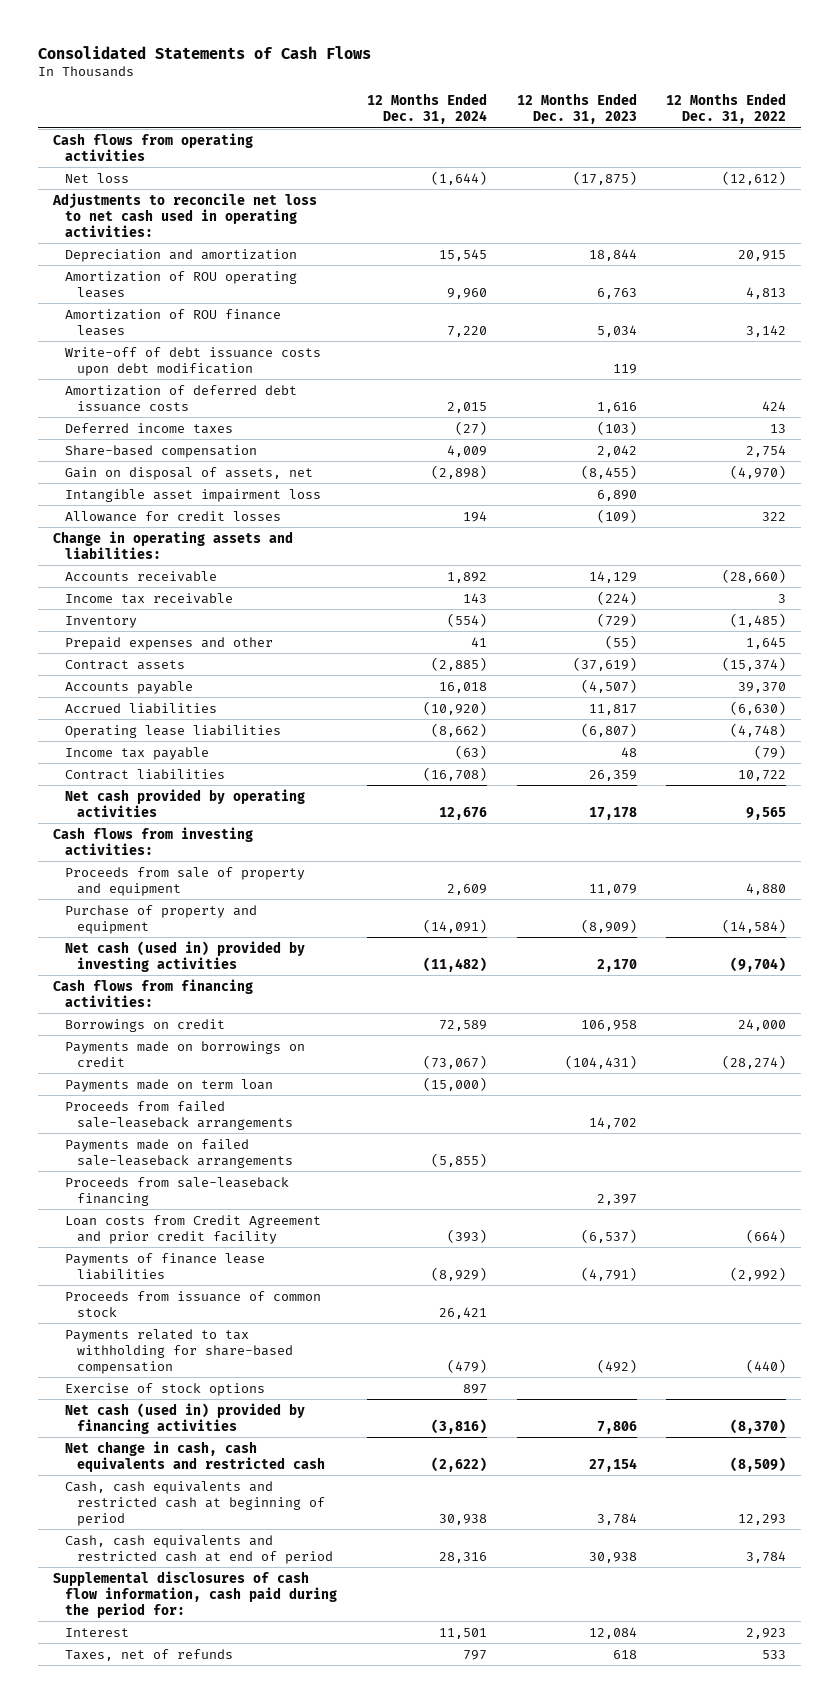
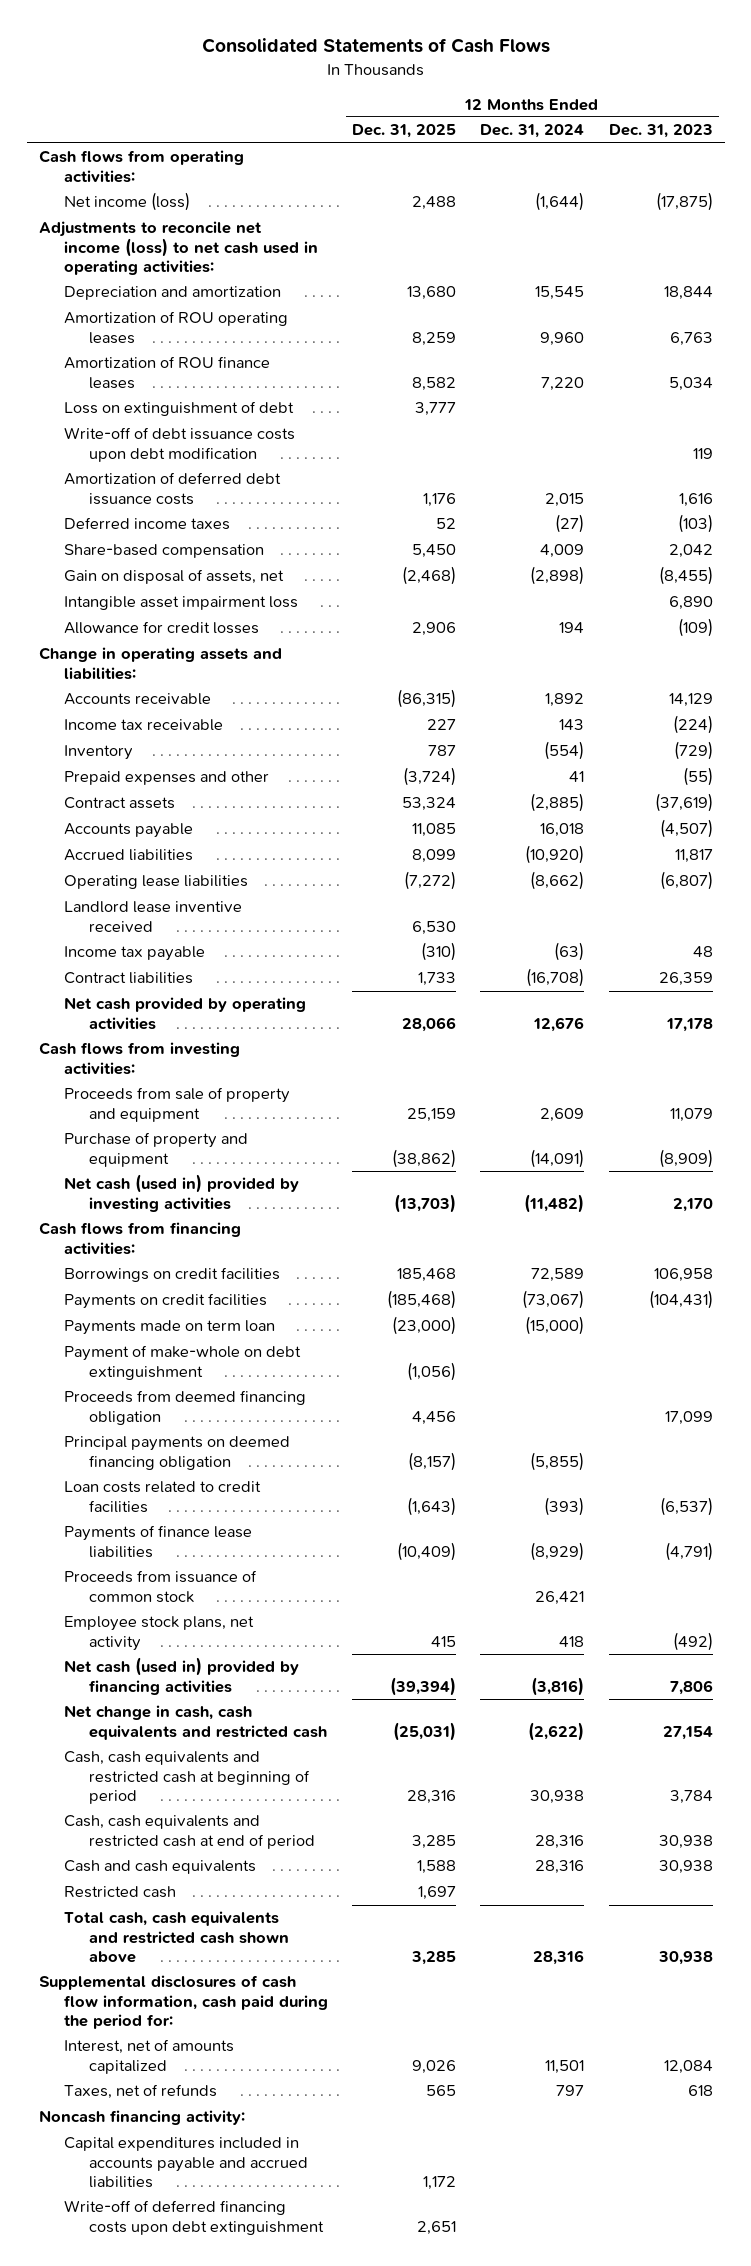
- | 12 Months Ended Dec. 31, 2024 | 12 Months Ended Dec. 31, 2023 | 12 Months Ended Dec. 31, 2022
+ | 12 Months Ended Dec. 31, 2025 | 12 Months Ended Dec. 31, 2024 | 12 Months Ended Dec. 31, 2023
- Cash flows from operating activities
- Net loss | (1,644) | (17,875) | (12,612)
- Adjustments to reconcile net loss to net cash used in operating activities:
+ Cash flows from operating activities:
+ Net income (loss) | 2,488 | (1,644) | (17,875)
+ Adjustments to reconcile net income (loss) to net cash used in operating activities:
+ Loss on extinguishment of debt | 3,777 | |
+ Landlord lease inventive received | 6,530 | |
- Borrowings on credit | 72,589 | 106,958 | 24,000
- Payments made on borrowings on credit | (73,067) | (104,431) | (28,274)
+ Borrowings on credit facilities | 185,468 | 72,589 | 106,958
+ Payments on credit facilities | (185,468) | (73,067) | (104,431)
- Proceeds from failed sale-leaseback arrangements | | 14,702 |
- Payments made on failed sale-leaseback arrangements | (5,855) | |
- Proceeds from sale-leaseback financing | | 2,397 |
- Loan costs from Credit Agreement and prior credit facility | (393) | (6,537) | (664)
+ Payment of make-whole on debt extinguishment | (1,056) | |
+ Proceeds from deemed financing obligation | 4,456 | | 17,099
+ Principal payments on deemed financing obligation | (8,157) | (5,855) |
+ Loan costs related to credit facilities | (1,643) | (393) | (6,537)
- Payments related to tax withholding for share-based compensation | (479) | (492) | (440)
- Exercise of stock options | 897 | |
+ Employee stock plans, net activity | 415 | 418 | (492)
+ Cash and cash equivalents | 1,588 | 28,316 | 30,938
+ Restricted cash | 1,697 | |
+ Total cash, cash equivalents and restricted cash shown above | 3,285 | 28,316 | 30,938
- Interest | 11,501 | 12,084 | 2,923
+ Interest, net of amounts capitalized | 9,026 | 11,501 | 12,084
+ Noncash financing activity:
+ Capital expenditures included in accounts payable and accrued liabilities | 1,172 | |
+ Write-off of deferred financing costs upon debt extinguishment | 2,651 | |

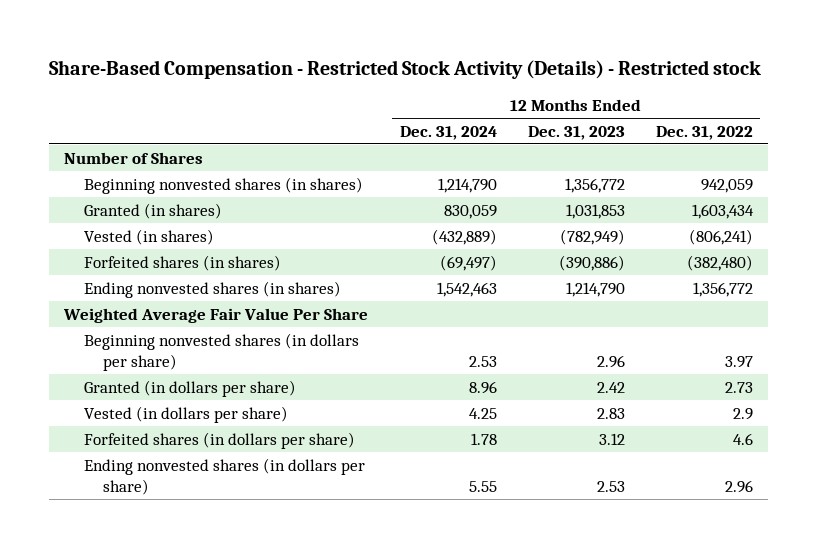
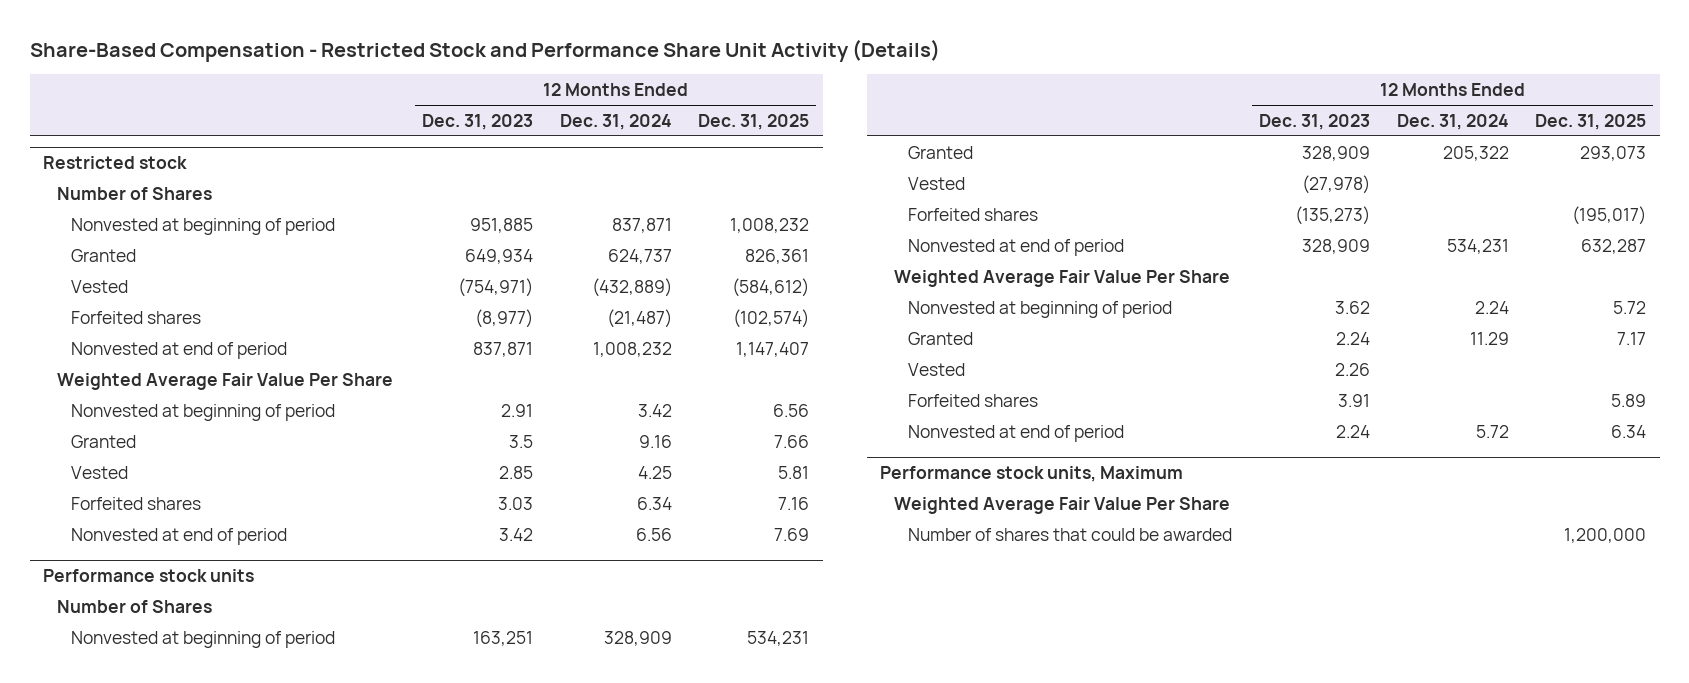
- Share-Based Compensation - Restricted Stock Activity (Details) - Restricted stock
+ Share-Based Compensation - Restricted Stock and Performance Share Unit Activity (Details)
- | 12 Months Ended Dec. 31, 2024 | 12 Months Ended Dec. 31, 2023 | 12 Months Ended Dec. 31, 2022
+ | 12 Months Ended Dec. 31, 2023 | 12 Months Ended Dec. 31, 2024 | 12 Months Ended Dec. 31, 2025
+ Restricted stock
- Beginning nonvested shares (in shares) | 1,214,790 | 1,356,772 | 942,059
- Granted (in shares) | 830,059 | 1,031,853 | 1,603,434
- Vested (in shares) | (432,889) | (782,949) | (806,241)
- Forfeited shares (in shares) | (69,497) | (390,886) | (382,480)
- Ending nonvested shares (in shares) | 1,542,463 | 1,214,790 | 1,356,772
+ Nonvested at beginning of period | 951,885 | 837,871 | 1,008,232
+ Granted | 649,934 | 624,737 | 826,361
+ Vested | (754,971) | (432,889) | (584,612)
+ Forfeited shares | (8,977) | (21,487) | (102,574)
+ Nonvested at end of period | 837,871 | 1,008,232 | 1,147,407
- Beginning nonvested shares (in dollars per share) | 2.53 | 2.96 | 3.97
- Granted (in dollars per share) | 8.96 | 2.42 | 2.73
- Vested (in dollars per share) | 4.25 | 2.83 | 2.9
- Forfeited shares (in dollars per share) | 1.78 | 3.12 | 4.6
- Ending nonvested shares (in dollars per share) | 5.55 | 2.53 | 2.96
+ Nonvested at beginning of period | 2.91 | 3.42 | 6.56
+ Granted | 3.5 | 9.16 | 7.66
+ Vested | 2.85 | 4.25 | 5.81
+ Forfeited shares | 3.03 | 6.34 | 7.16
+ Nonvested at end of period | 3.42 | 6.56 | 7.69
+ Performance stock units
+ Number of Shares
+ Nonvested at beginning of period | 163,251 | 328,909 | 534,231
+ Granted | 328,909 | 205,322 | 293,073
+ Vested | (27,978) | |
+ Forfeited shares | (135,273) | | (195,017)
+ Nonvested at end of period | 328,909 | 534,231 | 632,287
+ Weighted Average Fair Value Per Share
+ Nonvested at beginning of period | 3.62 | 2.24 | 5.72
+ Granted | 2.24 | 11.29 | 7.17
+ Vested | 2.26 | |
+ Forfeited shares | 3.91 | | 5.89
+ Nonvested at end of period | 2.24 | 5.72 | 6.34
+ Performance stock units, Maximum
+ Weighted Average Fair Value Per Share
+ Number of shares that could be awarded | | | 1,200,000

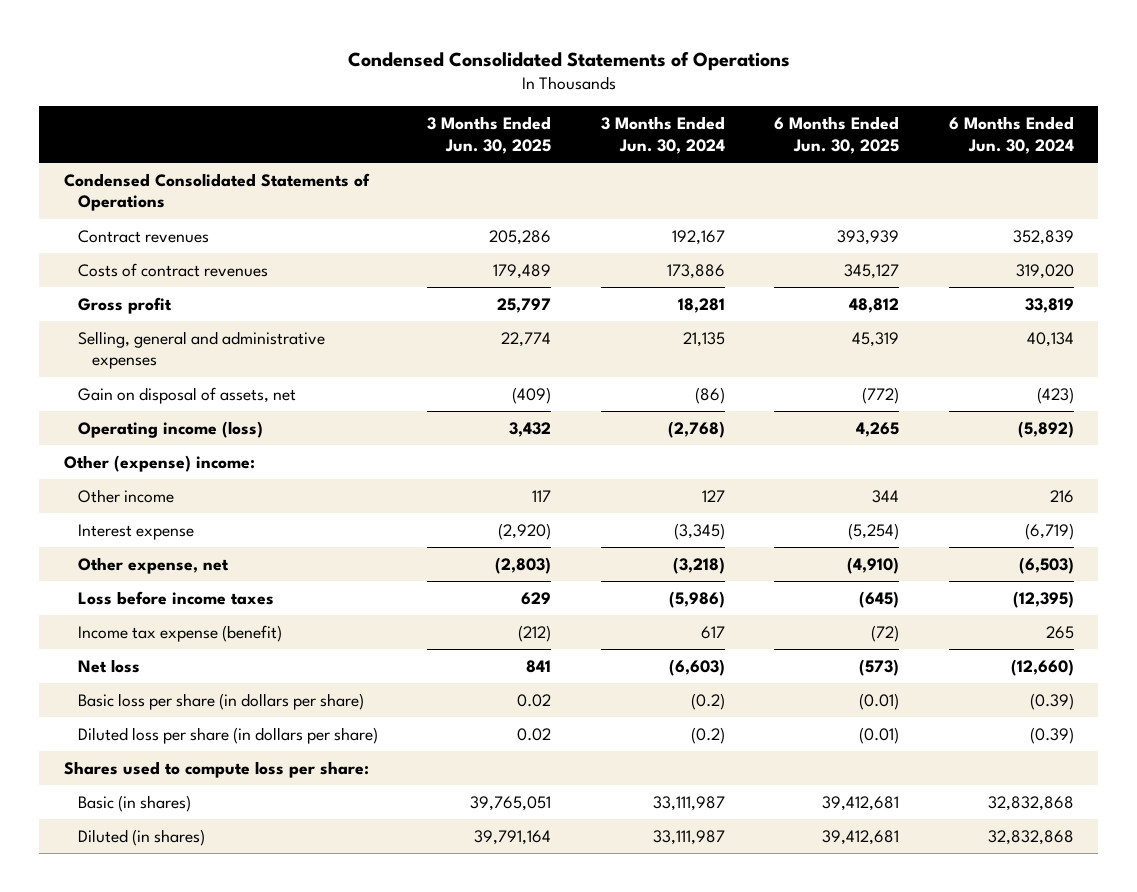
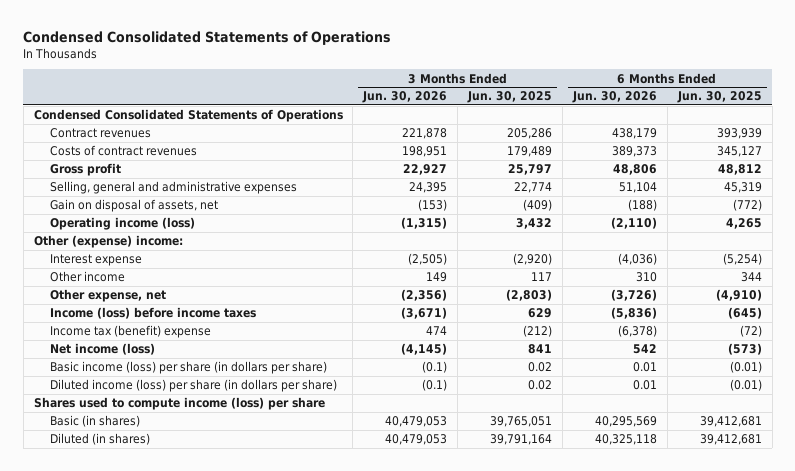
- | 3 Months Ended Jun. 30, 2025 | 3 Months Ended Jun. 30, 2024 | 6 Months Ended Jun. 30, 2025 | 6 Months Ended Jun. 30, 2024
+ | 3 Months Ended Jun. 30, 2026 | 3 Months Ended Jun. 30, 2025 | 6 Months Ended Jun. 30, 2026 | 6 Months Ended Jun. 30, 2025
moved down: Other income | 149 | 117 | 310 | 344
- Loss before income taxes | 629 | (5,986) | (645) | (12,395)
- Income tax expense (benefit) | (212) | 617 | (72) | 265
- Net loss | 841 | (6,603) | (573) | (12,660)
- Basic loss per share (in dollars per share) | 0.02 | (0.2) | (0.01) | (0.39)
- Diluted loss per share (in dollars per share) | 0.02 | (0.2) | (0.01) | (0.39)
- Shares used to compute loss per share:
+ Income (loss) before income taxes | (3,671) | 629 | (5,836) | (645)
+ Income tax (benefit) expense | 474 | (212) | (6,378) | (72)
+ Net income (loss) | (4,145) | 841 | 542 | (573)
+ Basic income (loss) per share (in dollars per share) | (0.1) | 0.02 | 0.01 | (0.01)
+ Diluted income (loss) per share (in dollars per share) | (0.1) | 0.02 | 0.01 | (0.01)
+ Shares used to compute income (loss) per share

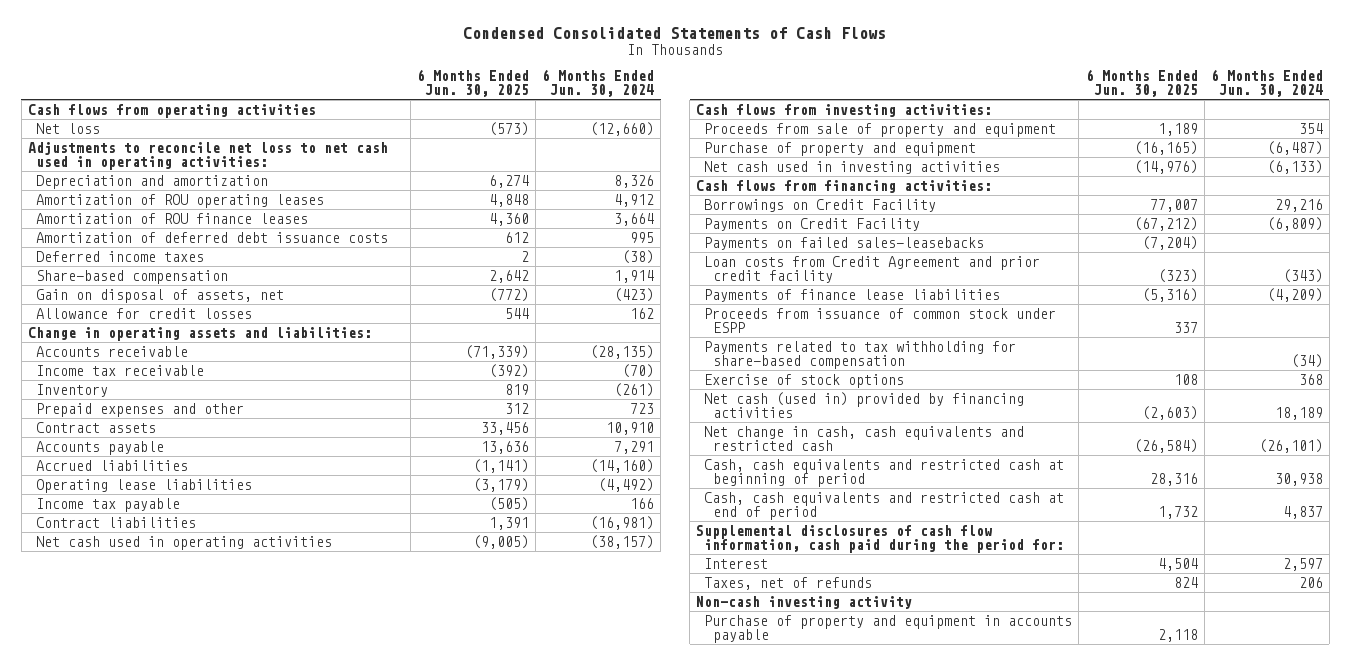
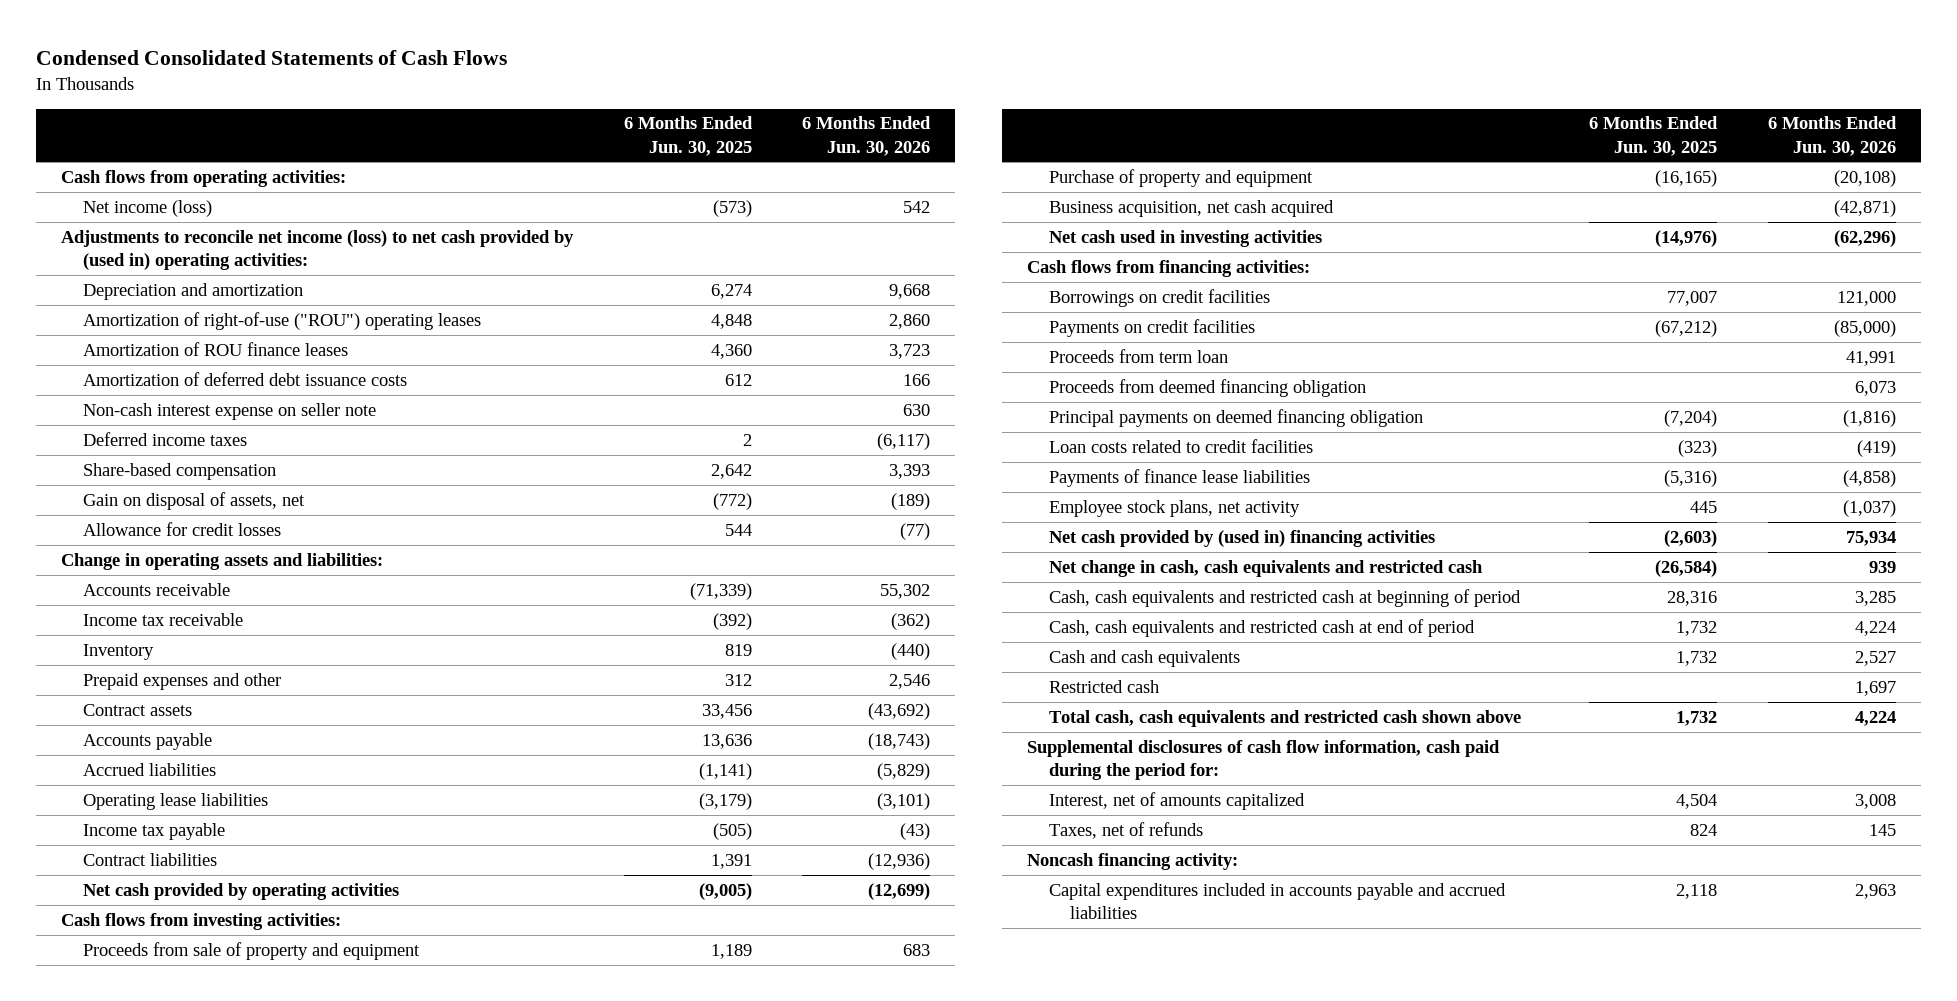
- | 6 Months Ended Jun. 30, 2025 | 6 Months Ended Jun. 30, 2024
+ | 6 Months Ended Jun. 30, 2025 | 6 Months Ended Jun. 30, 2026
- Cash flows from operating activities
- Net loss | (573) | (12,660)
- Adjustments to reconcile net loss to net cash used in operating activities:
+ Cash flows from operating activities:
+ Net income (loss) | (573) | 542
+ Adjustments to reconcile net income (loss) to net cash provided by (used in) operating activities:
- Amortization of ROU operating leases | 4,848 | 4,912
+ Amortization of right-of-use ("ROU") operating leases | 4,848 | 2,860
+ Non-cash interest expense on seller note | | 630
- Net cash used in operating activities | (9,005) | (38,157)
+ Net cash provided by operating activities | (9,005) | (12,699)
+ Business acquisition, net cash acquired | | (42,871)
- Borrowings on Credit Facility | 77,007 | 29,216
- Payments on Credit Facility | (67,212) | (6,809)
- Payments on failed sales-leasebacks | (7,204) |
- Loan costs from Credit Agreement and prior credit facility | (323) | (343)
+ Borrowings on credit facilities | 77,007 | 121,000
+ Payments on credit facilities | (67,212) | (85,000)
+ Proceeds from term loan | | 41,991
+ Proceeds from deemed financing obligation | | 6,073
+ Principal payments on deemed financing obligation | (7,204) | (1,816)
+ Loan costs related to credit facilities | (323) | (419)
- Proceeds from issuance of common stock under ESPP | 337 |
- Payments related to tax withholding for share-based compensation | | (34)
- Exercise of stock options | 108 | 368
- Net cash (used in) provided by financing activities | (2,603) | 18,189
+ Employee stock plans, net activity | 445 | (1,037)
+ Net cash provided by (used in) financing activities | (2,603) | 75,934
+ Cash and cash equivalents | 1,732 | 2,527
+ Restricted cash | | 1,697
+ Total cash, cash equivalents and restricted cash shown above | 1,732 | 4,224
- Interest | 4,504 | 2,597
+ Interest, net of amounts capitalized | 4,504 | 3,008
- Non-cash investing activity
- Purchase of property and equipment in accounts payable | 2,118 |
+ Noncash financing activity:
+ Capital expenditures included in accounts payable and accrued liabilities | 2,118 | 2,963

